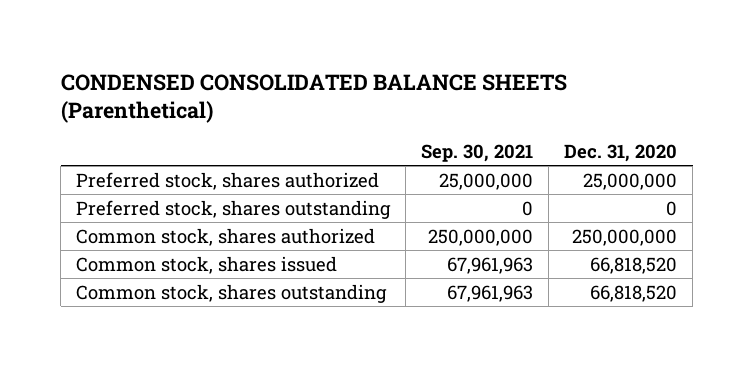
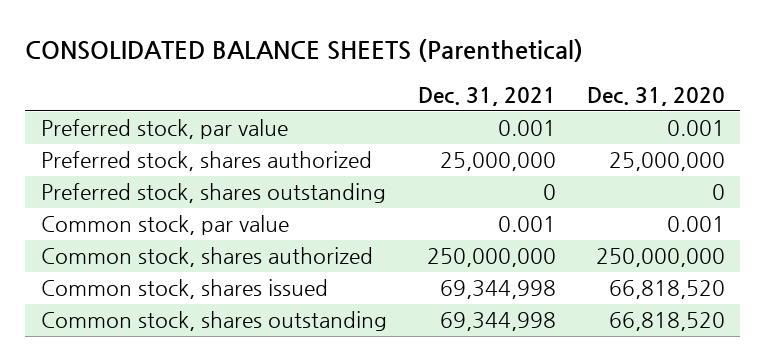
- CONDENSED CONSOLIDATED BALANCE SHEETS (Parenthetical)
+ CONSOLIDATED BALANCE SHEETS (Parenthetical)
- | Sep. 30, 2021 | Dec. 31, 2020
+ | Dec. 31, 2021 | Dec. 31, 2020
+ Preferred stock, par value | 0.001 | 0.001
+ Common stock, par value | 0.001 | 0.001

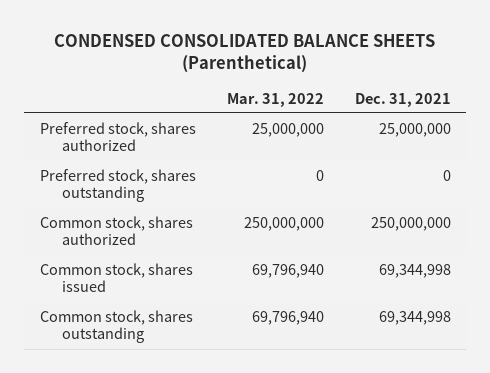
- CONSOLIDATED BALANCE SHEETS (Parenthetical)
+ CONDENSED CONSOLIDATED BALANCE SHEETS (Parenthetical)
- | Dec. 31, 2021 | Dec. 31, 2020
+ | Mar. 31, 2022 | Dec. 31, 2021
- Preferred stock, par value | 0.001 | 0.001
- Common stock, par value | 0.001 | 0.001

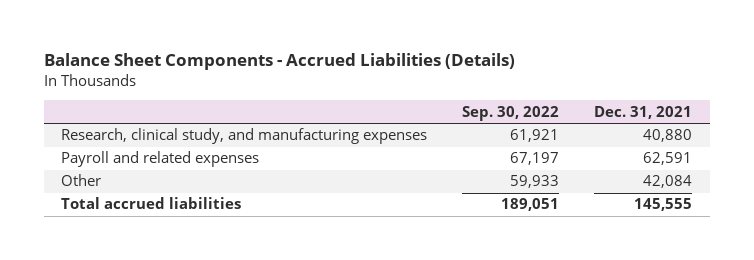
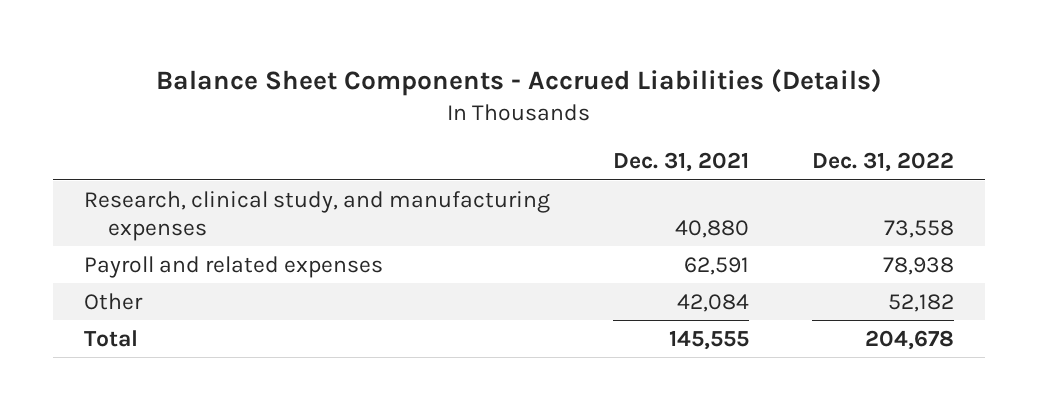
- | Sep. 30, 2022 | Dec. 31, 2021
+ | Dec. 31, 2021 | Dec. 31, 2022
- Total accrued liabilities | 189,051 | 145,555
+ Total | 145,555 | 204,678

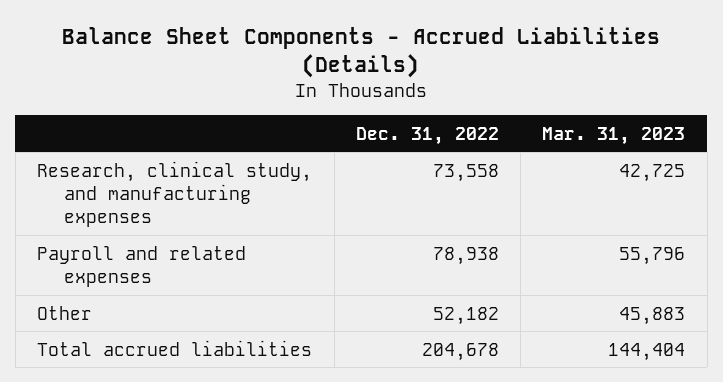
- | Dec. 31, 2021 | Dec. 31, 2022
+ | Dec. 31, 2022 | Mar. 31, 2023
- Total | 145,555 | 204,678
+ Total accrued liabilities | 204,678 | 144,404

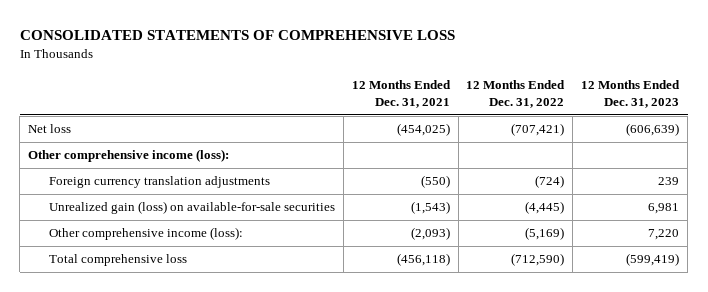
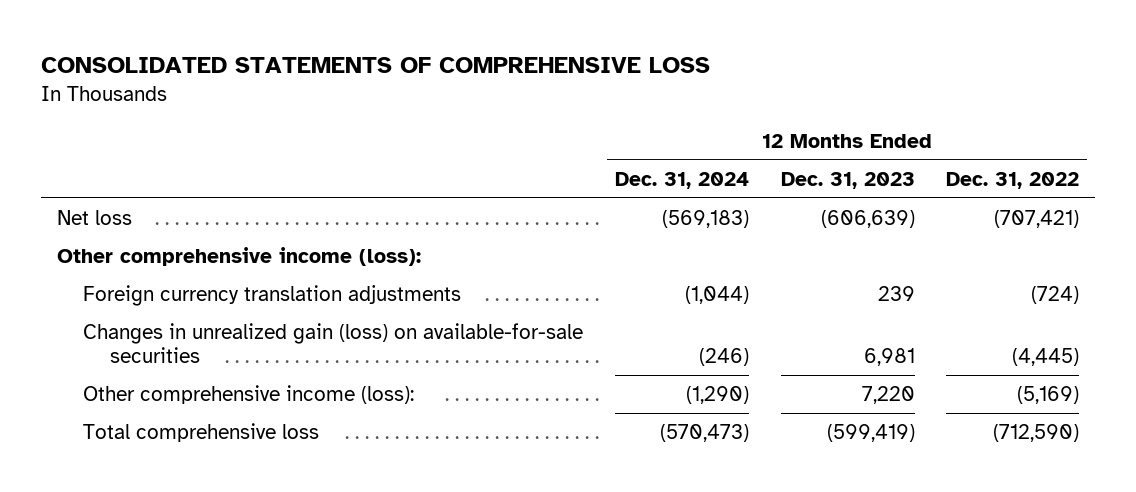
- | 12 Months Ended Dec. 31, 2021 | 12 Months Ended Dec. 31, 2022 | 12 Months Ended Dec. 31, 2023
+ | 12 Months Ended Dec. 31, 2024 | 12 Months Ended Dec. 31, 2023 | 12 Months Ended Dec. 31, 2022
- Unrealized gain (loss) on available-for-sale securities | (1,543) | (4,445) | 6,981
+ Changes in unrealized gain (loss) on available-for-sale securities | (246) | 6,981 | (4,445)

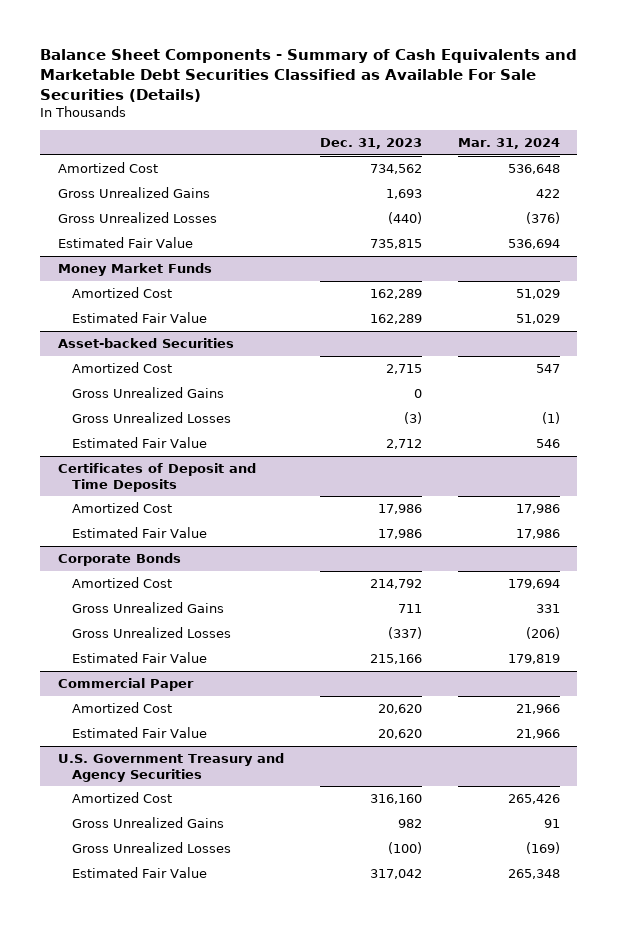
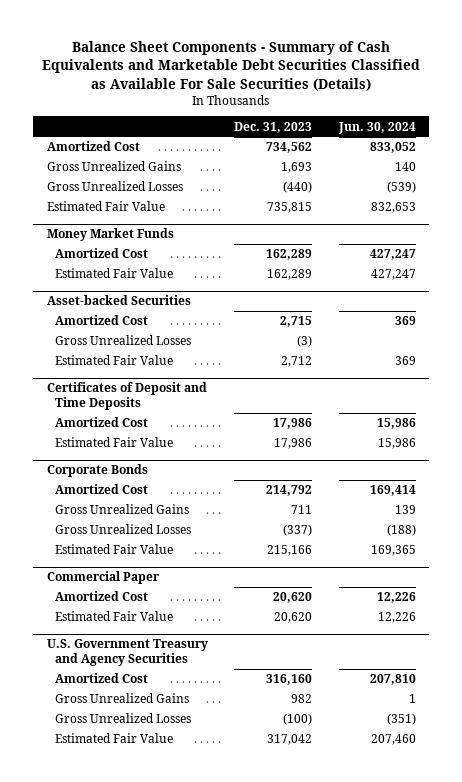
- | Dec. 31, 2023 | Mar. 31, 2024
+ | Dec. 31, 2023 | Jun. 30, 2024
@ Asset-backed Securities
- Gross Unrealized Gains | 0 |

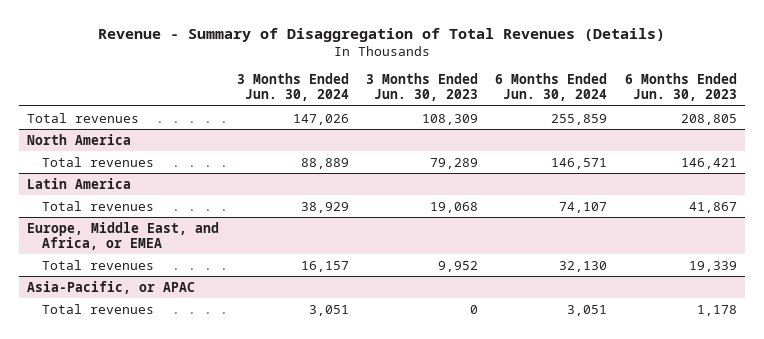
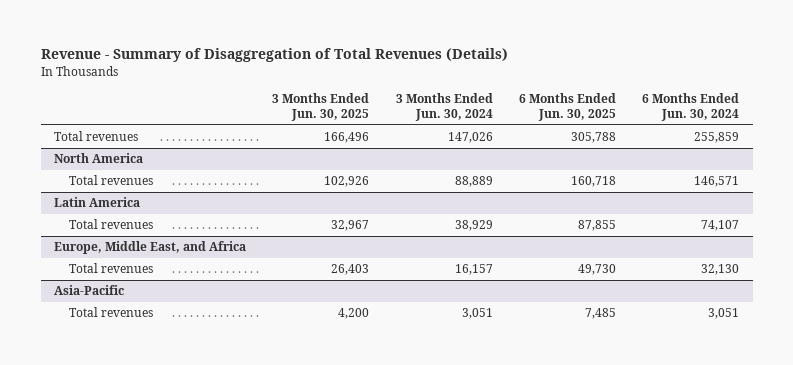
- | 3 Months Ended Jun. 30, 2024 | 3 Months Ended Jun. 30, 2023 | 6 Months Ended Jun. 30, 2024 | 6 Months Ended Jun. 30, 2023
+ | 3 Months Ended Jun. 30, 2025 | 3 Months Ended Jun. 30, 2024 | 6 Months Ended Jun. 30, 2025 | 6 Months Ended Jun. 30, 2024
- Europe, Middle East, and Africa, or EMEA
+ Europe, Middle East, and Africa
- Asia-Pacific, or APAC
+ Asia-Pacific

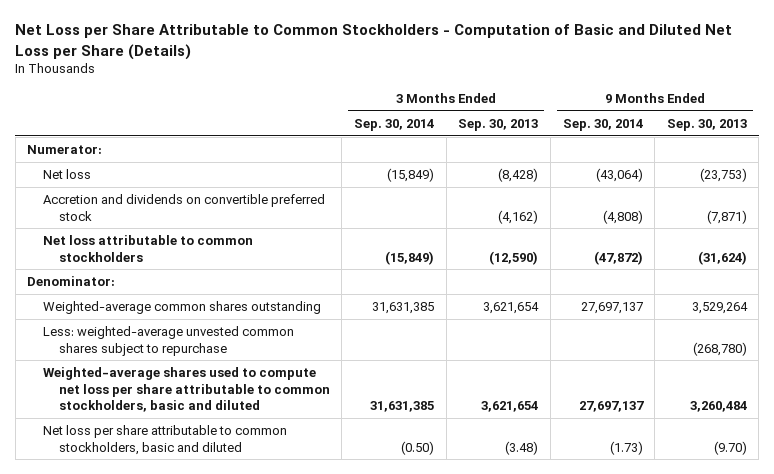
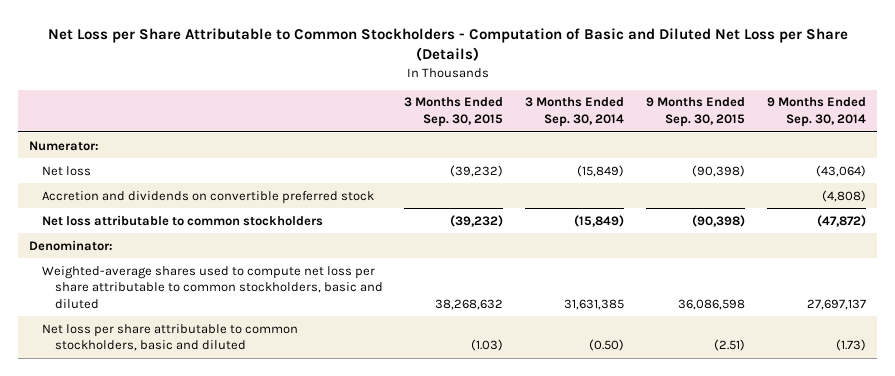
- | 3 Months Ended Sep. 30, 2014 | 3 Months Ended Sep. 30, 2013 | 9 Months Ended Sep. 30, 2014 | 9 Months Ended Sep. 30, 2013
+ | 3 Months Ended Sep. 30, 2015 | 3 Months Ended Sep. 30, 2014 | 9 Months Ended Sep. 30, 2015 | 9 Months Ended Sep. 30, 2014
- Weighted-average common shares outstanding | 31,631,385 | 3,621,654 | 27,697,137 | 3,529,264
- Less: weighted-average unvested common shares subject to repurchase | | | | (268,780)

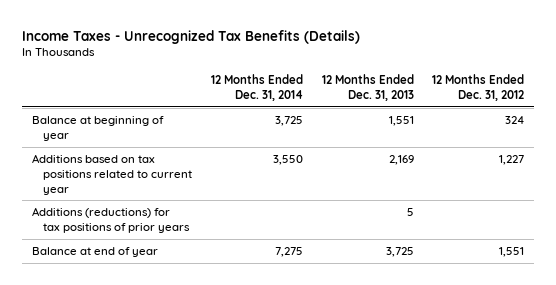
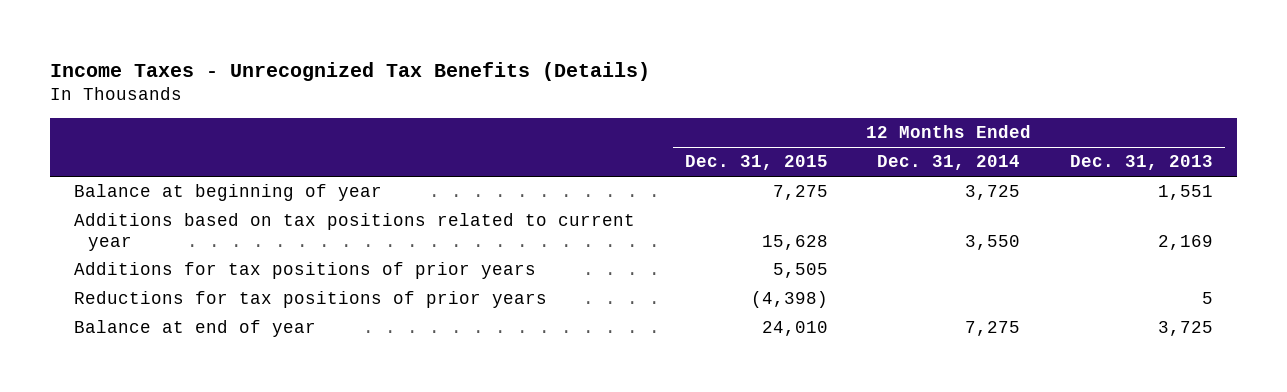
- | 12 Months Ended Dec. 31, 2014 | 12 Months Ended Dec. 31, 2013 | 12 Months Ended Dec. 31, 2012
+ | 12 Months Ended Dec. 31, 2015 | 12 Months Ended Dec. 31, 2014 | 12 Months Ended Dec. 31, 2013
- Additions (reductions) for tax positions of prior years | | 5 |
+ Additions for tax positions of prior years | 5,505 | |
+ Reductions for tax positions of prior years | (4,398) | | 5

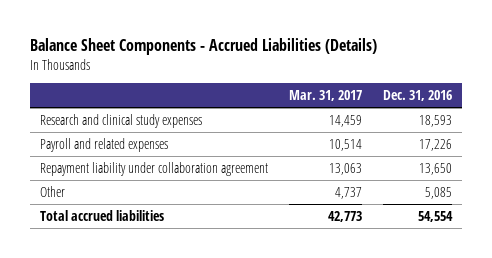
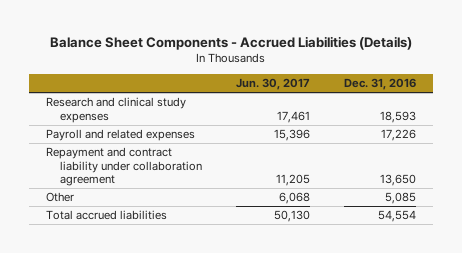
- | Mar. 31, 2017 | Dec. 31, 2016
+ | Jun. 30, 2017 | Dec. 31, 2016
- Repayment liability under collaboration agreement | 13,063 | 13,650
+ Repayment and contract liability under collaboration agreement | 11,205 | 13,650

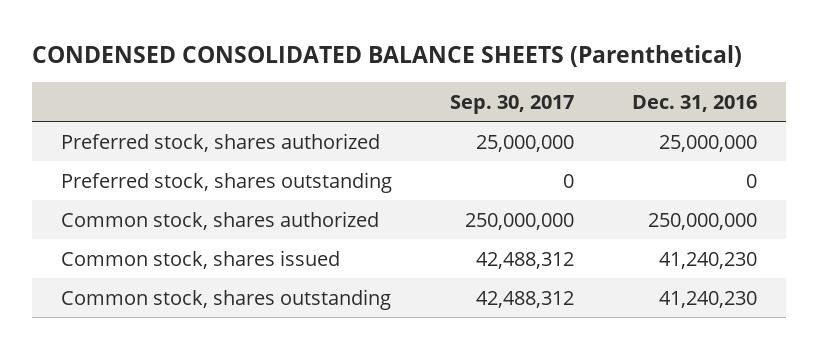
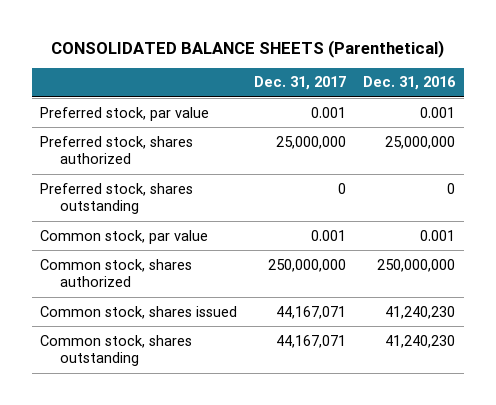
- CONDENSED CONSOLIDATED BALANCE SHEETS (Parenthetical)
+ CONSOLIDATED BALANCE SHEETS (Parenthetical)
- | Sep. 30, 2017 | Dec. 31, 2016
+ | Dec. 31, 2017 | Dec. 31, 2016
+ Preferred stock, par value | 0.001 | 0.001
+ Common stock, par value | 0.001 | 0.001

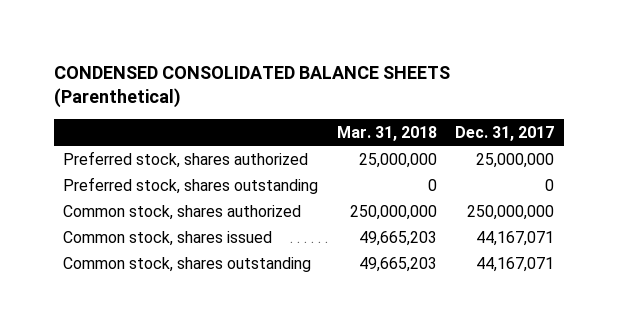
- CONSOLIDATED BALANCE SHEETS (Parenthetical)
+ CONDENSED CONSOLIDATED BALANCE SHEETS (Parenthetical)
- | Dec. 31, 2017 | Dec. 31, 2016
+ | Mar. 31, 2018 | Dec. 31, 2017
- Preferred stock, par value | 0.001 | 0.001
- Common stock, par value | 0.001 | 0.001

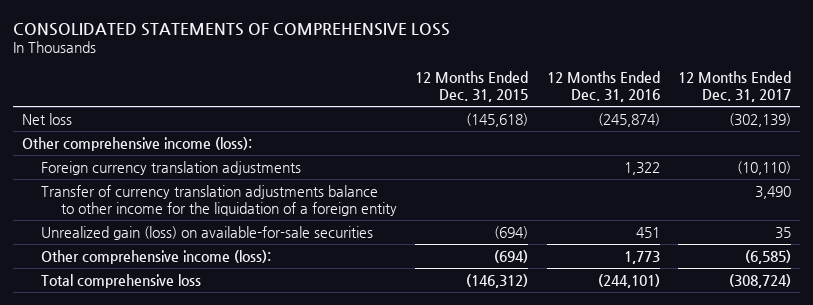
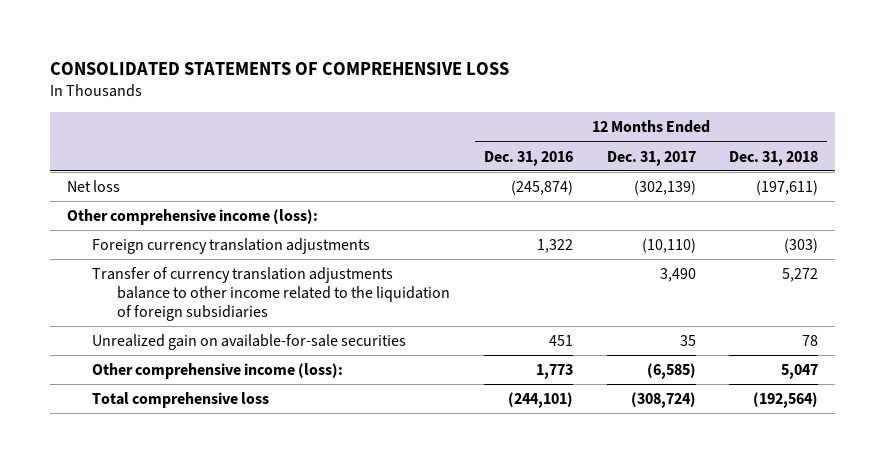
- | 12 Months Ended Dec. 31, 2015 | 12 Months Ended Dec. 31, 2016 | 12 Months Ended Dec. 31, 2017
+ | 12 Months Ended Dec. 31, 2016 | 12 Months Ended Dec. 31, 2017 | 12 Months Ended Dec. 31, 2018
- Transfer of currency translation adjustments balance to other income for the liquidation of a foreign entity | | | 3,490
- Unrealized gain (loss) on available-for-sale securities | (694) | 451 | 35
+ Transfer of currency translation adjustments balance to other income related to the liquidation of foreign subsidiaries | | 3,490 | 5,272
+ Unrealized gain on available-for-sale securities | 451 | 35 | 78

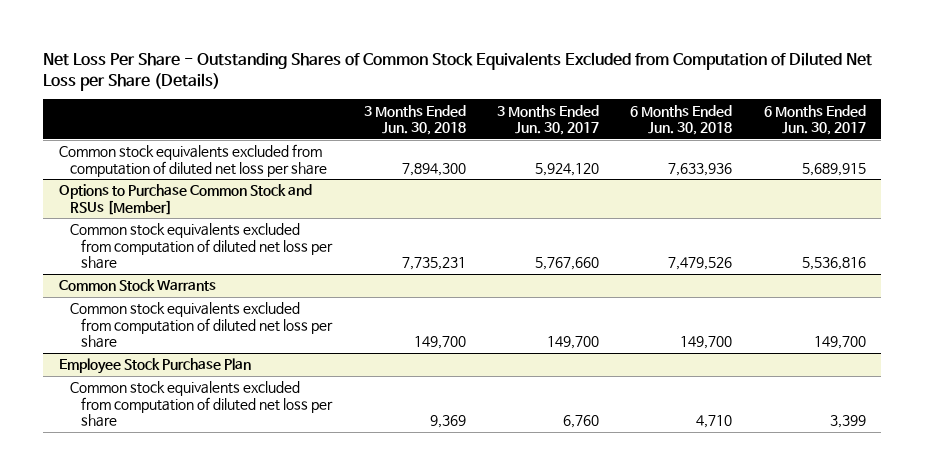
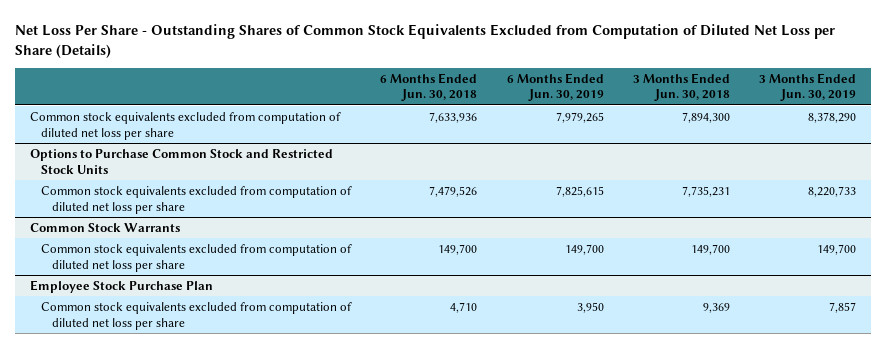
- | 3 Months Ended Jun. 30, 2018 | 3 Months Ended Jun. 30, 2017 | 6 Months Ended Jun. 30, 2018 | 6 Months Ended Jun. 30, 2017
+ | 6 Months Ended Jun. 30, 2018 | 6 Months Ended Jun. 30, 2019 | 3 Months Ended Jun. 30, 2018 | 3 Months Ended Jun. 30, 2019
- Options to Purchase Common Stock and RSUs [Member]
+ Options to Purchase Common Stock and Restricted Stock Units

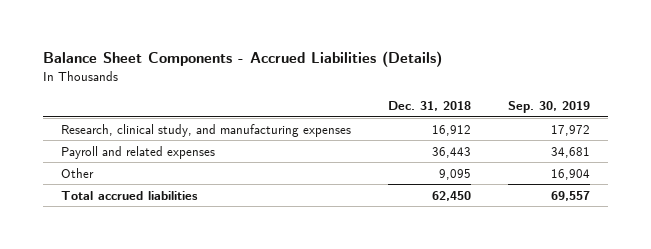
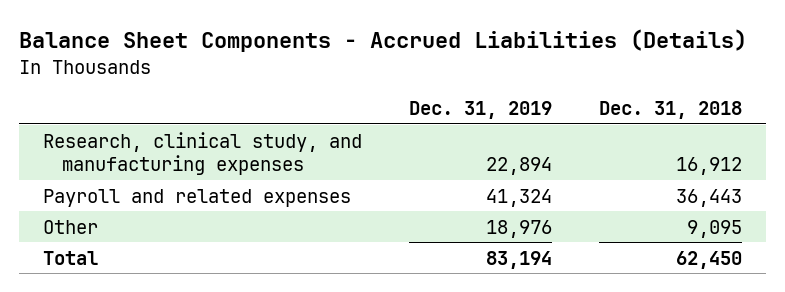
- | Dec. 31, 2018 | Sep. 30, 2019
+ | Dec. 31, 2019 | Dec. 31, 2018
- Total accrued liabilities | 62,450 | 69,557
+ Total | 83,194 | 62,450

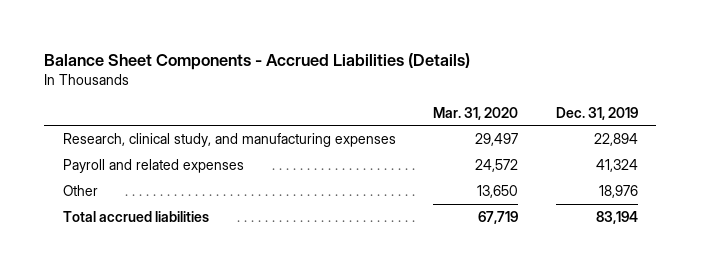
- | Dec. 31, 2019 | Dec. 31, 2018
+ | Mar. 31, 2020 | Dec. 31, 2019
- Total | 83,194 | 62,450
+ Total accrued liabilities | 67,719 | 83,194

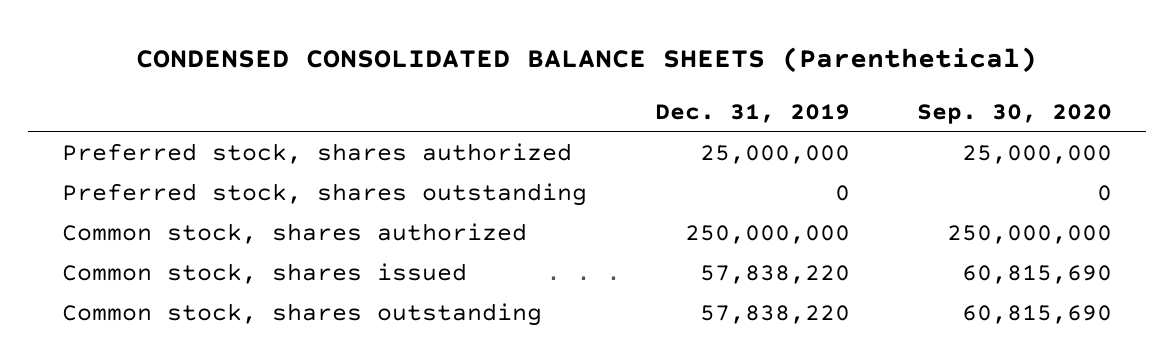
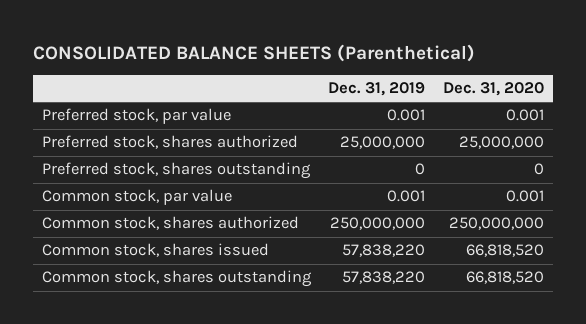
- CONDENSED CONSOLIDATED BALANCE SHEETS (Parenthetical)
+ CONSOLIDATED BALANCE SHEETS (Parenthetical)
- | Dec. 31, 2019 | Sep. 30, 2020
+ | Dec. 31, 2019 | Dec. 31, 2020
+ Preferred stock, par value | 0.001 | 0.001
+ Common stock, par value | 0.001 | 0.001

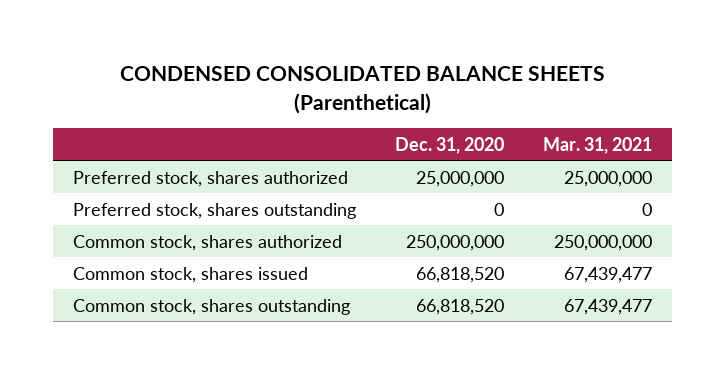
- CONSOLIDATED BALANCE SHEETS (Parenthetical)
+ CONDENSED CONSOLIDATED BALANCE SHEETS (Parenthetical)
- | Dec. 31, 2019 | Dec. 31, 2020
+ | Dec. 31, 2020 | Mar. 31, 2021
- Preferred stock, par value | 0.001 | 0.001
- Common stock, par value | 0.001 | 0.001

